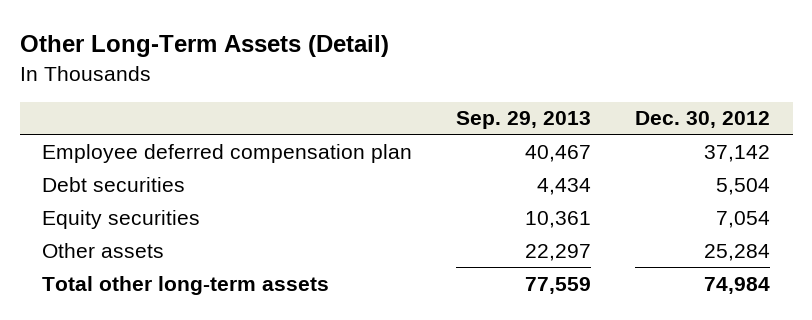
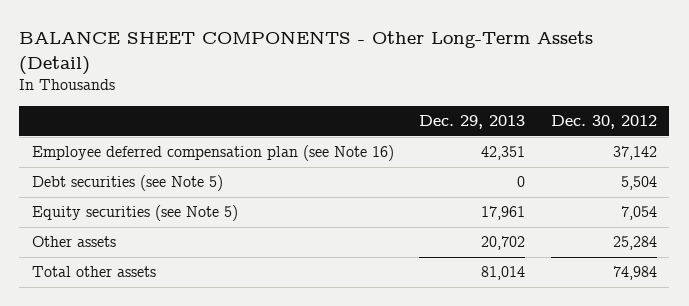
- Other Long-Term Assets (Detail)
+ BALANCE SHEET COMPONENTS - Other Long-Term Assets (Detail)
- | Sep. 29, 2013 | Dec. 30, 2012
+ | Dec. 29, 2013 | Dec. 30, 2012
- Employee deferred compensation plan | 40,467 | 37,142
- Debt securities | 4,434 | 5,504
- Equity securities | 10,361 | 7,054
+ Employee deferred compensation plan (see Note 16) | 42,351 | 37,142
+ Debt securities (see Note 5) | 0 | 5,504
+ Equity securities (see Note 5) | 17,961 | 7,054
- Total other long-term assets | 77,559 | 74,984
+ Total other assets | 81,014 | 74,984

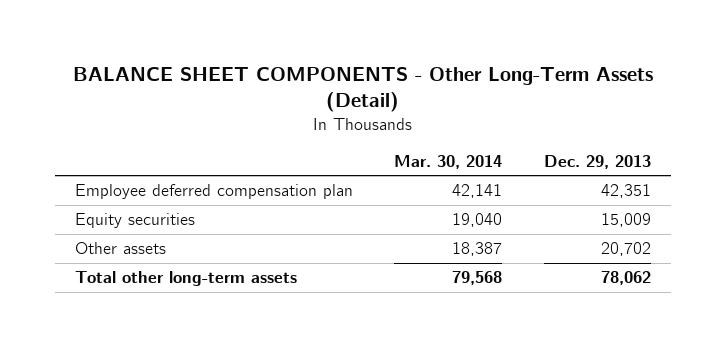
- | Dec. 29, 2013 | Dec. 30, 2012
+ | Mar. 30, 2014 | Dec. 29, 2013
- Employee deferred compensation plan (see Note 16) | 42,351 | 37,142
- Debt securities (see Note 5) | 0 | 5,504
- Equity securities (see Note 5) | 17,961 | 7,054
+ Employee deferred compensation plan | 42,141 | 42,351
+ Equity securities | 19,040 | 15,009
- Total other assets | 81,014 | 74,984
+ Total other long-term assets | 79,568 | 78,062

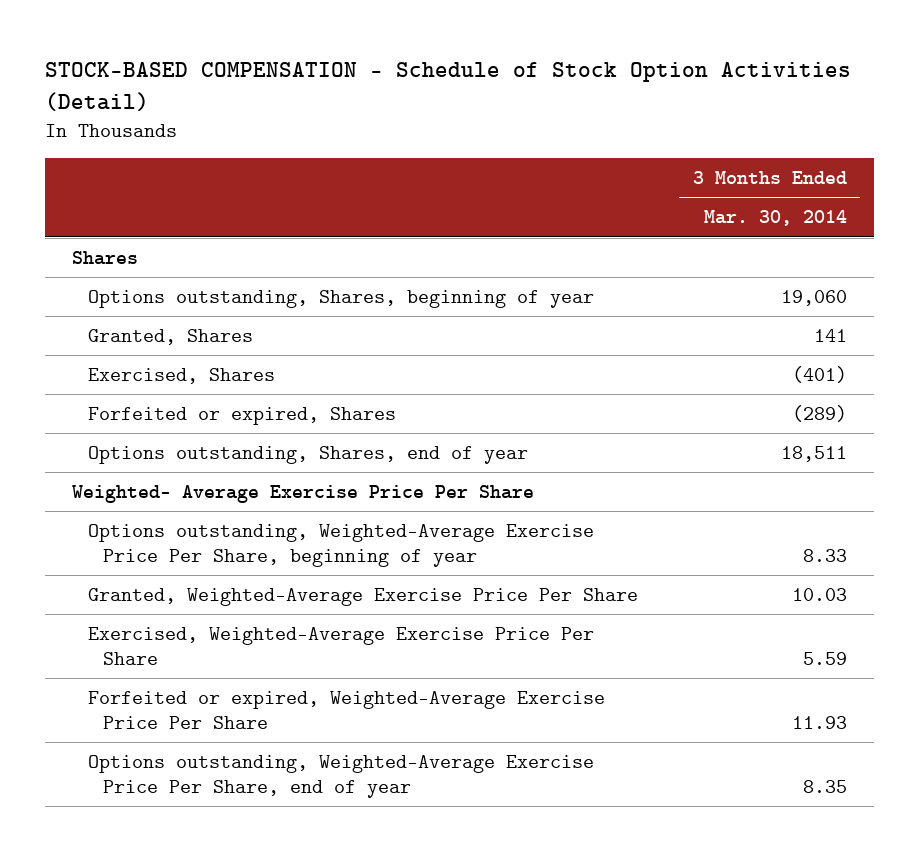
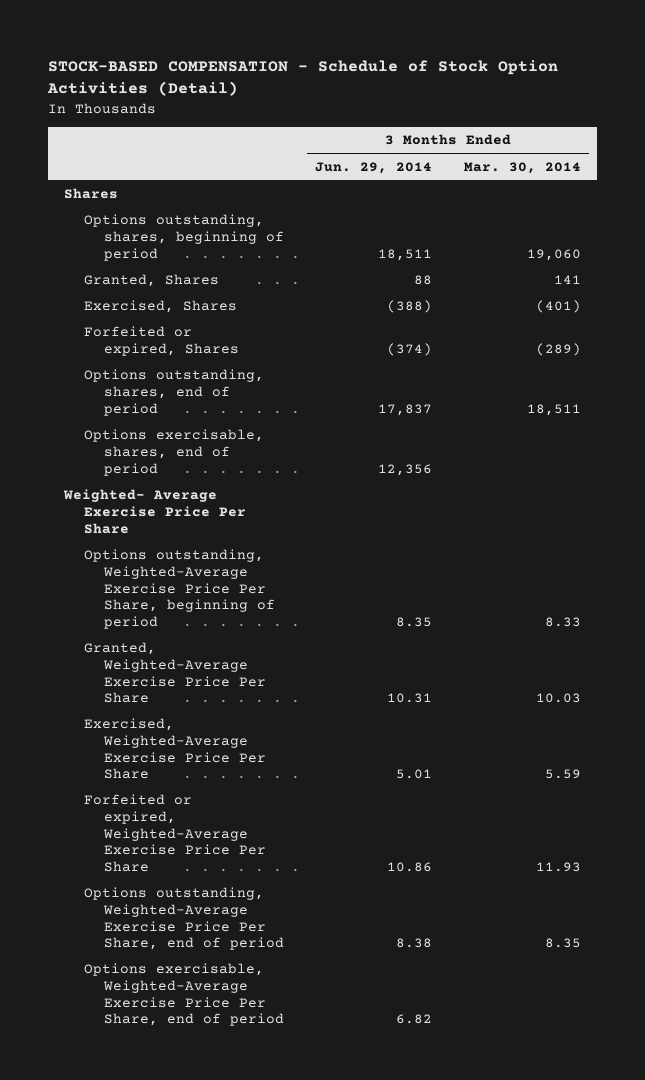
- | 3 Months Ended Mar. 30, 2014
+ | 3 Months Ended Jun. 29, 2014 | 3 Months Ended Mar. 30, 2014
- Options outstanding, Shares, beginning of year | 19,060
+ Options outstanding, shares, beginning of period | 18,511 | 19,060
- Options outstanding, Shares, end of year | 18,511
+ Options outstanding, shares, end of period | 17,837 | 18,511
+ Options exercisable, shares, end of period | 12,356 |
- Options outstanding, Weighted-Average Exercise Price Per Share, beginning of year | 8.33
+ Options outstanding, Weighted-Average Exercise Price Per Share, beginning of period | 8.35 | 8.33
- Options outstanding, Weighted-Average Exercise Price Per Share, end of year | 8.35
+ Options outstanding, Weighted-Average Exercise Price Per Share, end of period | 8.38 | 8.35
+ Options exercisable, Weighted-Average Exercise Price Per Share, end of period | 6.82 |

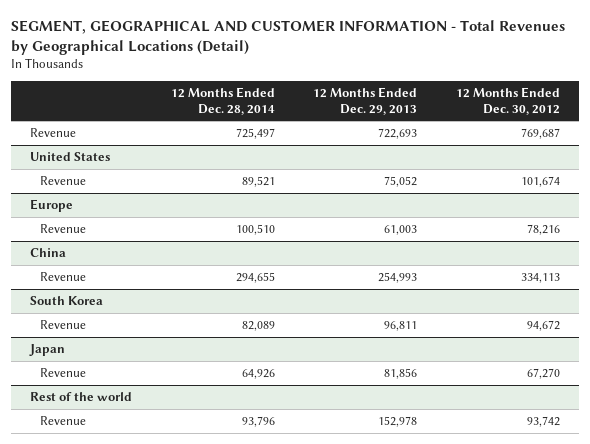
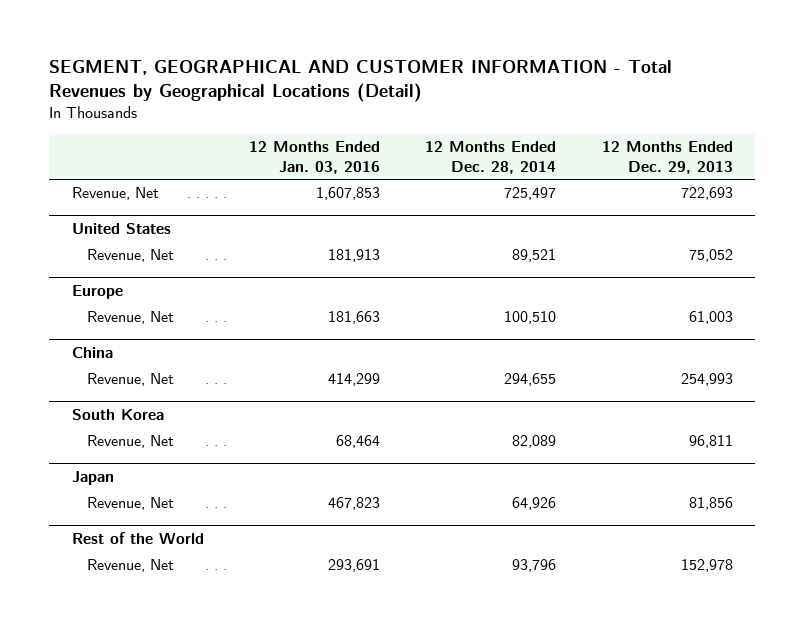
- | 12 Months Ended Dec. 28, 2014 | 12 Months Ended Dec. 29, 2013 | 12 Months Ended Dec. 30, 2012
+ | 12 Months Ended Jan. 03, 2016 | 12 Months Ended Dec. 28, 2014 | 12 Months Ended Dec. 29, 2013
- Revenue | 725,497 | 722,693 | 769,687
+ Revenue, Net | 1,607,853 | 725,497 | 722,693
@ United States
- Revenue | 89,521 | 75,052 | 101,674
+ Revenue, Net | 181,913 | 89,521 | 75,052
@ Europe
- Revenue | 100,510 | 61,003 | 78,216
+ Revenue, Net | 181,663 | 100,510 | 61,003
@ China
- Revenue | 294,655 | 254,993 | 334,113
+ Revenue, Net | 414,299 | 294,655 | 254,993
@ South Korea
- Revenue | 82,089 | 96,811 | 94,672
+ Revenue, Net | 68,464 | 82,089 | 96,811
@ Japan
- Revenue | 64,926 | 81,856 | 67,270
- Rest of the world
- Revenue | 93,796 | 152,978 | 93,742
@ Japan
+ Revenue, Net | 467,823 | 64,926 | 81,856
+ Rest of the World
+ Revenue, Net | 293,691 | 93,796 | 152,978

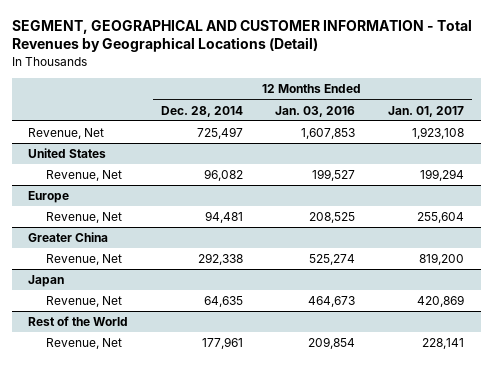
- | 12 Months Ended Jan. 03, 2016 | 12 Months Ended Dec. 28, 2014 | 12 Months Ended Dec. 29, 2013
+ | 12 Months Ended Dec. 28, 2014 | 12 Months Ended Jan. 03, 2016 | 12 Months Ended Jan. 01, 2017
@ United States
- Revenue, Net | 181,913 | 89,521 | 75,052
+ Revenue, Net | 96,082 | 199,527 | 199,294
@ Europe
- Revenue, Net | 181,663 | 100,510 | 61,003
- China
- Revenue, Net | 414,299 | 294,655 | 254,993
- South Korea
- Revenue, Net | 68,464 | 82,089 | 96,811
@ Europe
+ Revenue, Net | 94,481 | 208,525 | 255,604
+ Greater China
+ Revenue, Net | 292,338 | 525,274 | 819,200
@ Japan
- Revenue, Net | 467,823 | 64,926 | 81,856
+ Revenue, Net | 64,635 | 464,673 | 420,869
@ Rest of the World
- Revenue, Net | 293,691 | 93,796 | 152,978
+ Revenue, Net | 177,961 | 209,854 | 228,141

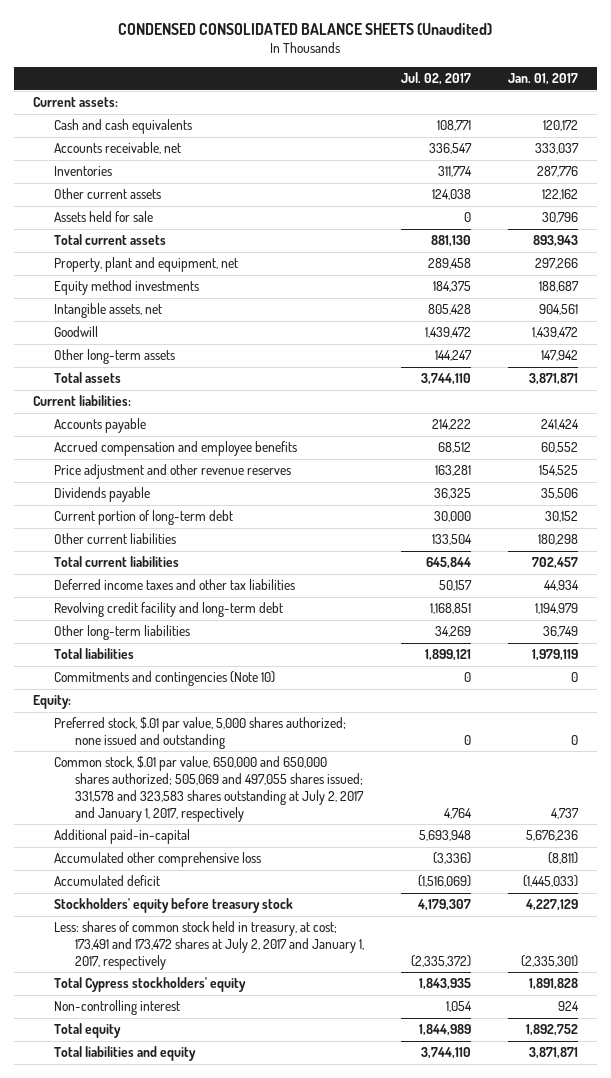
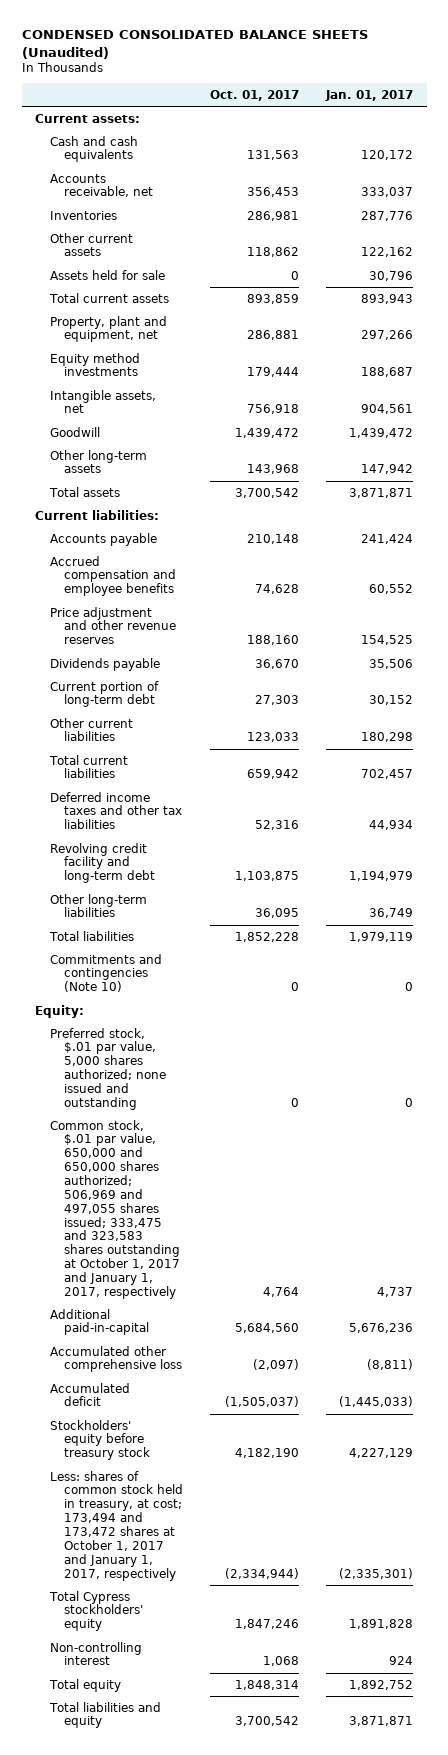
- | Jul. 02, 2017 | Jan. 01, 2017
+ | Oct. 01, 2017 | Jan. 01, 2017
- Common stock, $.01 par value, 650,000 and 650,000 shares authorized; 505,069 and 497,055 shares issued; 331,578 and 323,583 shares outstanding at July 2, 2017 and January 1, 2017, respectively | 4,764 | 4,737
+ Common stock, $.01 par value, 650,000 and 650,000 shares authorized; 506,969 and 497,055 shares issued; 333,475 and 323,583 shares outstanding at October 1, 2017 and January 1, 2017, respectively | 4,764 | 4,737
- Less: shares of common stock held in treasury, at cost; 173,491 and 173,472 shares at July 2, 2017 and January 1, 2017, respectively | (2,335,372) | (2,335,301)
+ Less: shares of common stock held in treasury, at cost; 173,494 and 173,472 shares at October 1, 2017 and January 1, 2017, respectively | (2,334,944) | (2,335,301)

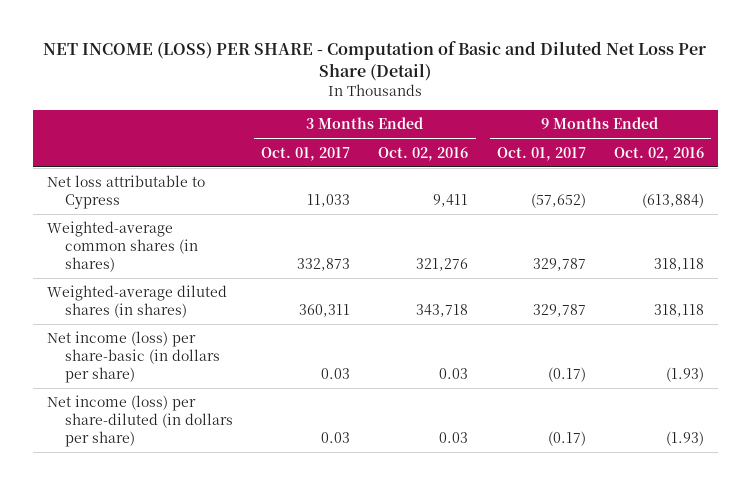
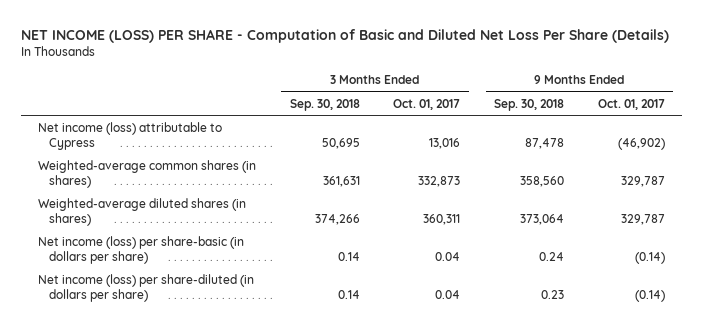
- NET INCOME (LOSS) PER SHARE - Computation of Basic and Diluted Net Loss Per Share (Detail)
+ NET INCOME (LOSS) PER SHARE - Computation of Basic and Diluted Net Loss Per Share (Details)
- | 3 Months Ended Oct. 01, 2017 | 3 Months Ended Oct. 02, 2016 | 9 Months Ended Oct. 01, 2017 | 9 Months Ended Oct. 02, 2016
+ | 3 Months Ended Sep. 30, 2018 | 3 Months Ended Oct. 01, 2017 | 9 Months Ended Sep. 30, 2018 | 9 Months Ended Oct. 01, 2017
- Net loss attributable to Cypress | 11,033 | 9,411 | (57,652) | (613,884)
+ Net income (loss) attributable to Cypress | 50,695 | 13,016 | 87,478 | (46,902)
- Net income (loss) per share-basic (in dollars per share) | 0.03 | 0.03 | (0.17) | (1.93)
- Net income (loss) per share-diluted (in dollars per share) | 0.03 | 0.03 | (0.17) | (1.93)
+ Net income (loss) per share-basic (in dollars per share) | 0.14 | 0.04 | 0.24 | (0.14)
+ Net income (loss) per share-diluted (in dollars per share) | 0.14 | 0.04 | 0.23 | (0.14)

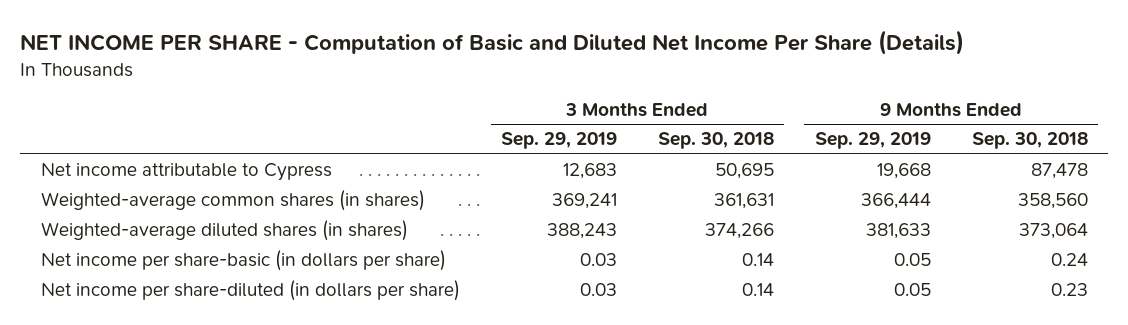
- NET INCOME (LOSS) PER SHARE - Computation of Basic and Diluted Net Loss Per Share (Details)
+ NET INCOME PER SHARE - Computation of Basic and Diluted Net Income Per Share (Details)
- | 3 Months Ended Sep. 30, 2018 | 3 Months Ended Oct. 01, 2017 | 9 Months Ended Sep. 30, 2018 | 9 Months Ended Oct. 01, 2017
+ | 3 Months Ended Sep. 29, 2019 | 3 Months Ended Sep. 30, 2018 | 9 Months Ended Sep. 29, 2019 | 9 Months Ended Sep. 30, 2018
- Net income (loss) attributable to Cypress | 50,695 | 13,016 | 87,478 | (46,902)
+ Net income attributable to Cypress | 12,683 | 50,695 | 19,668 | 87,478
- Net income (loss) per share-basic (in dollars per share) | 0.14 | 0.04 | 0.24 | (0.14)
- Net income (loss) per share-diluted (in dollars per share) | 0.14 | 0.04 | 0.23 | (0.14)
+ Net income per share-basic (in dollars per share) | 0.03 | 0.14 | 0.05 | 0.24
+ Net income per share-diluted (in dollars per share) | 0.03 | 0.14 | 0.05 | 0.23

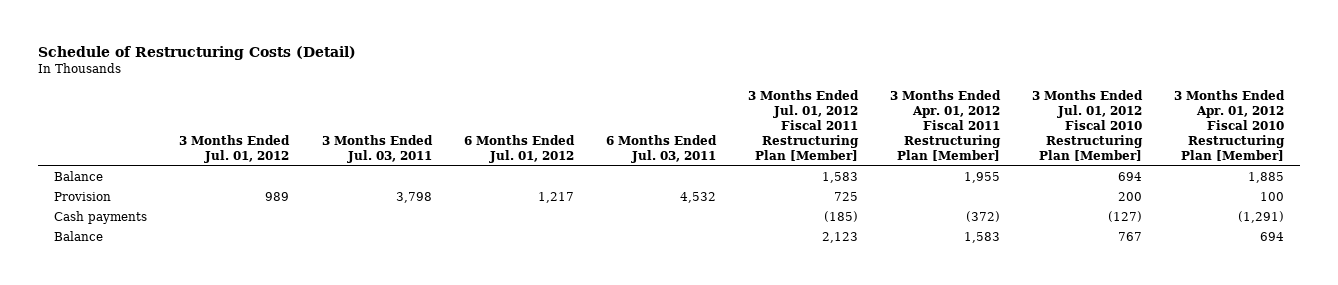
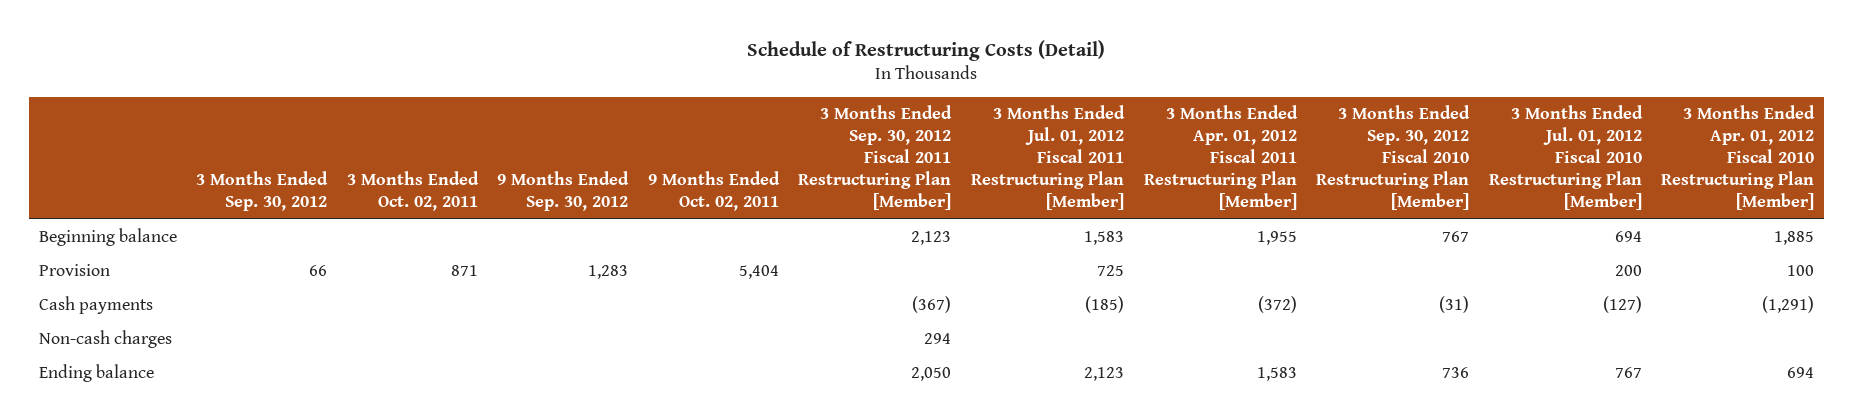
- | 3 Months Ended Jul. 01, 2012 | 3 Months Ended Jul. 03, 2011 | 6 Months Ended Jul. 01, 2012 | 6 Months Ended Jul. 03, 2011 | 3 Months Ended Jul. 01, 2012 Fiscal 2011 Restructuring Plan [Member] | 3 Months Ended Apr. 01, 2012 Fiscal 2011 Restructuring Plan [Member] | 3 Months Ended Jul. 01, 2012 Fiscal 2010 Restructuring Plan [Member] | 3 Months Ended Apr. 01, 2012 Fiscal 2010 Restructuring Plan [Member]
+ | 3 Months Ended Sep. 30, 2012 | 3 Months Ended Oct. 02, 2011 | 9 Months Ended Sep. 30, 2012 | 9 Months Ended Oct. 02, 2011 | 3 Months Ended Sep. 30, 2012 Fiscal 2011 Restructuring Plan [Member] | 3 Months Ended Jul. 01, 2012 Fiscal 2011 Restructuring Plan [Member] | 3 Months Ended Apr. 01, 2012 Fiscal 2011 Restructuring Plan [Member] | 3 Months Ended Sep. 30, 2012 Fiscal 2010 Restructuring Plan [Member] | 3 Months Ended Jul. 01, 2012 Fiscal 2010 Restructuring Plan [Member] | 3 Months Ended Apr. 01, 2012 Fiscal 2010 Restructuring Plan [Member]
- Balance | | | | | 1,583 | 1,955 | 694 | 1,885
+ Beginning balance | | | | | 2,123 | 1,583 | 1,955 | 767 | 694 | 1,885
- Balance | | | | | 2,123 | 1,583 | 767 | 694
+ Non-cash charges | | | | | 294 | | | | |
+ Ending balance | | | | | 2,050 | 2,123 | 1,583 | 736 | 767 | 694

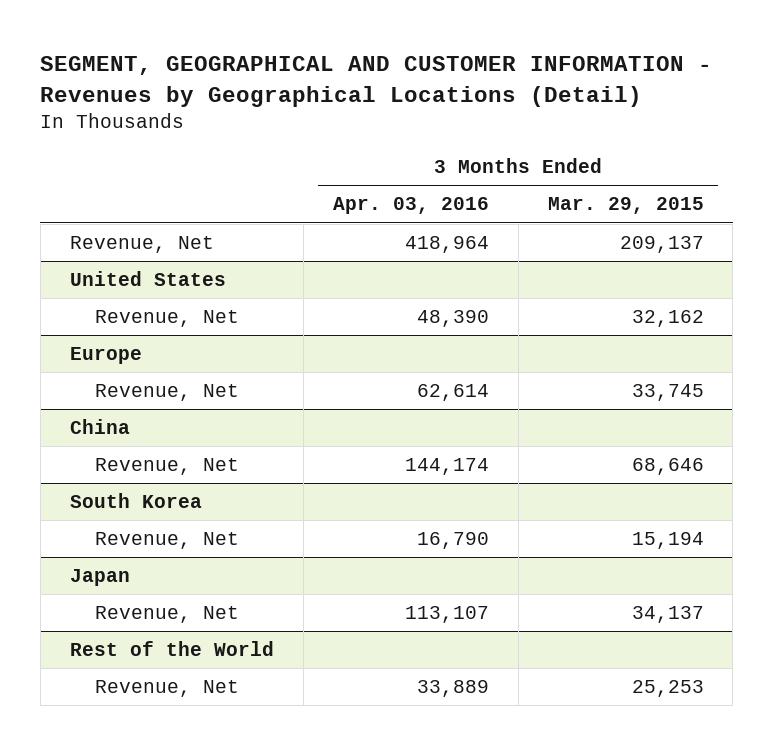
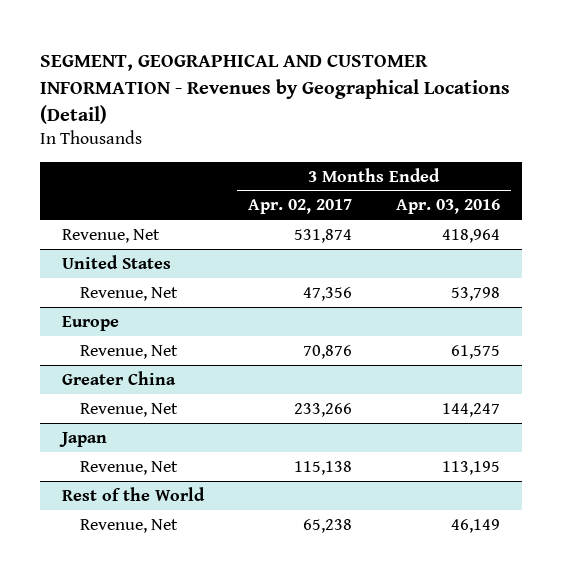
- | 3 Months Ended Apr. 03, 2016 | 3 Months Ended Mar. 29, 2015
+ | 3 Months Ended Apr. 02, 2017 | 3 Months Ended Apr. 03, 2016
@ United States
- Revenue, Net | 48,390 | 32,162
+ Revenue, Net | 47,356 | 53,798
@ Europe
- Revenue, Net | 62,614 | 33,745
- China
- Revenue, Net | 144,174 | 68,646
- South Korea
- Revenue, Net | 16,790 | 15,194
@ Europe
+ Revenue, Net | 70,876 | 61,575
+ Greater China
+ Revenue, Net | 233,266 | 144,247
@ Japan
- Revenue, Net | 113,107 | 34,137
+ Revenue, Net | 115,138 | 113,195
@ Rest of the World
- Revenue, Net | 33,889 | 25,253
+ Revenue, Net | 65,238 | 46,149

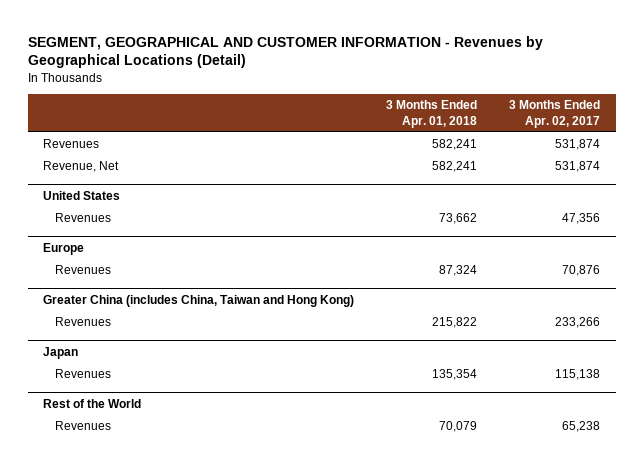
- | 3 Months Ended Apr. 02, 2017 | 3 Months Ended Apr. 03, 2016
+ | 3 Months Ended Apr. 01, 2018 | 3 Months Ended Apr. 02, 2017
+ Revenues | 582,241 | 531,874
@ United States
- Revenue, Net | 47,356 | 53,798
+ Revenues | 73,662 | 47,356
@ Europe
- Revenue, Net | 70,876 | 61,575
- Greater China
- Revenue, Net | 233,266 | 144,247
@ Europe
+ Revenues | 87,324 | 70,876
+ Greater China (includes China, Taiwan and Hong Kong)
+ Revenues | 215,822 | 233,266
@ Japan
- Revenue, Net | 115,138 | 113,195
+ Revenues | 135,354 | 115,138
@ Rest of the World
- Revenue, Net | 65,238 | 46,149
+ Revenues | 70,079 | 65,238

